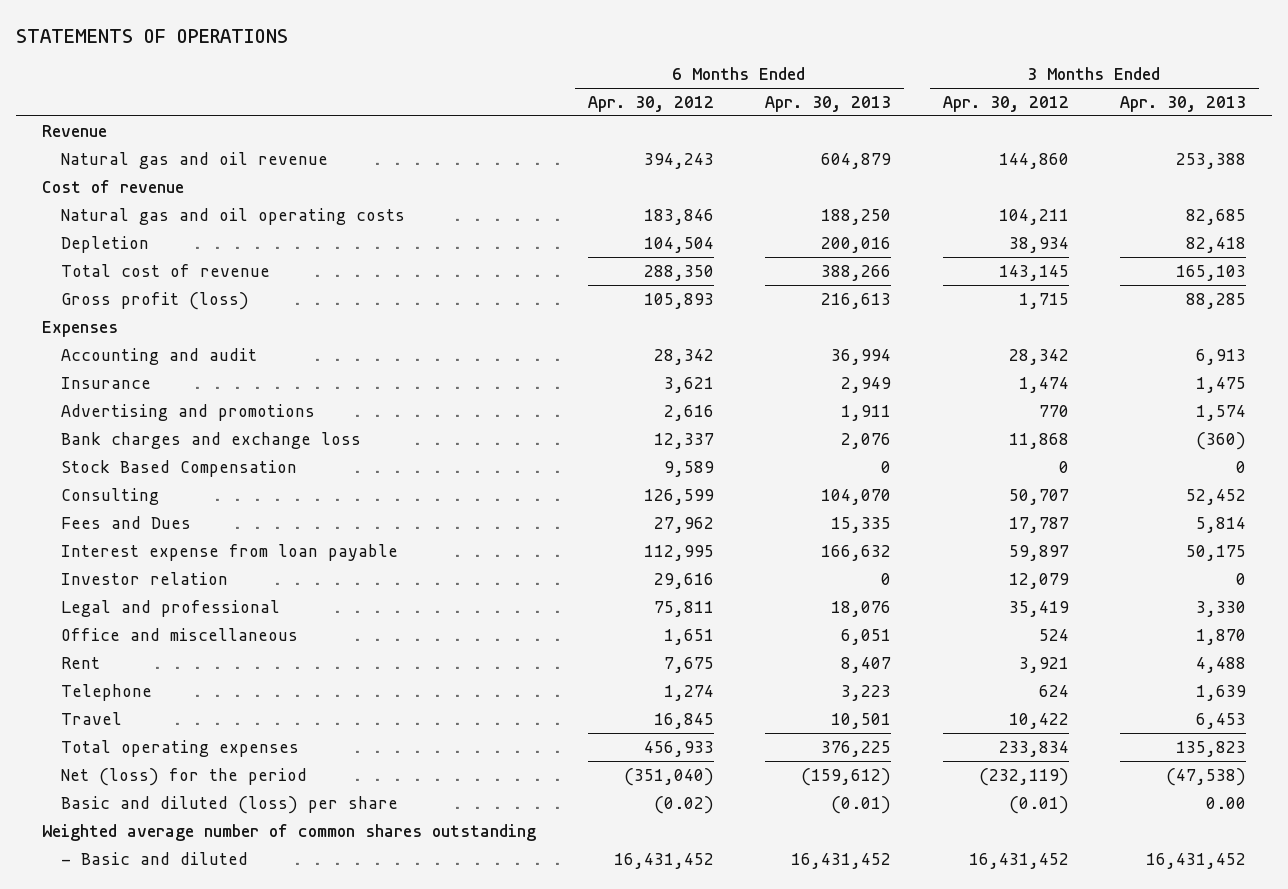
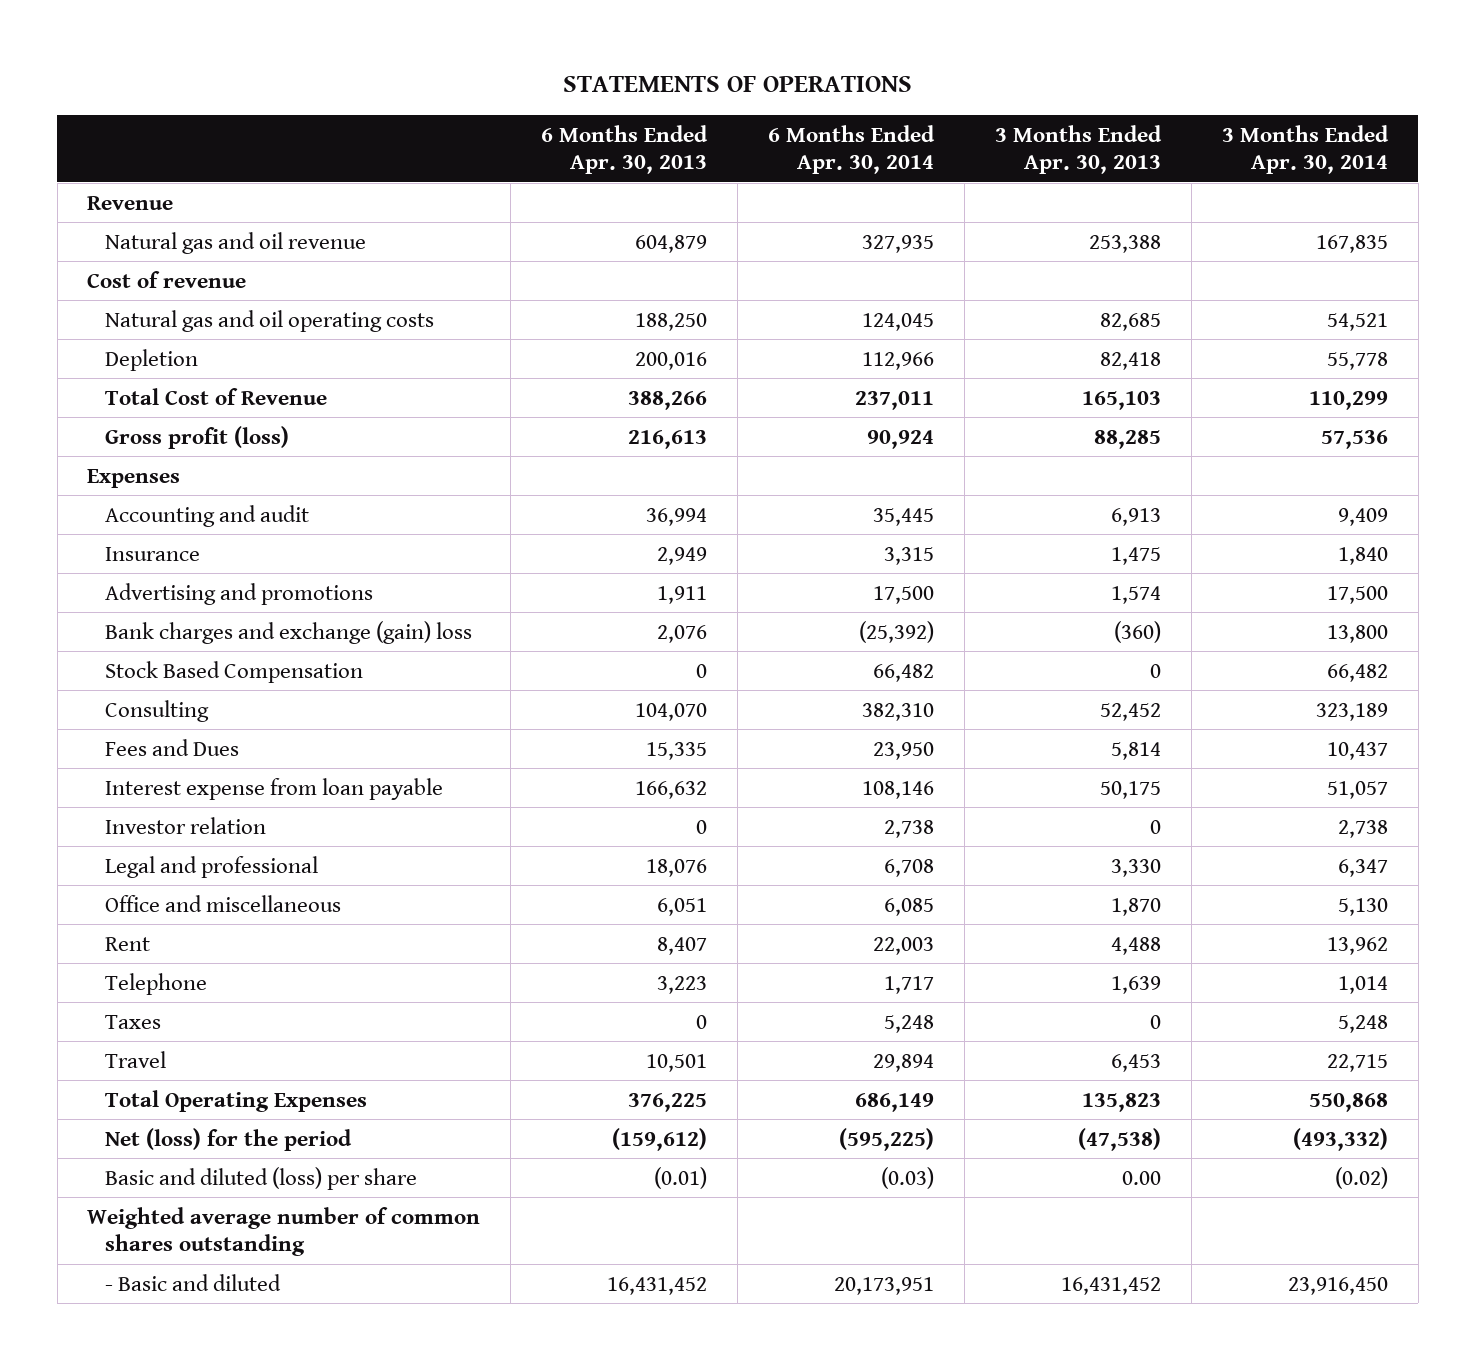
- | 6 Months Ended Apr. 30, 2012 | 6 Months Ended Apr. 30, 2013 | 3 Months Ended Apr. 30, 2012 | 3 Months Ended Apr. 30, 2013
+ | 6 Months Ended Apr. 30, 2013 | 6 Months Ended Apr. 30, 2014 | 3 Months Ended Apr. 30, 2013 | 3 Months Ended Apr. 30, 2014
- Total cost of revenue | 288,350 | 388,266 | 143,145 | 165,103
+ Total Cost of Revenue | 388,266 | 237,011 | 165,103 | 110,299
- Bank charges and exchange loss | 12,337 | 2,076 | 11,868 | (360)
+ Bank charges and exchange (gain) loss | 2,076 | (25,392) | (360) | 13,800
+ Taxes | 0 | 5,248 | 0 | 5,248
- Total operating expenses | 456,933 | 376,225 | 233,834 | 135,823
+ Total Operating Expenses | 376,225 | 686,149 | 135,823 | 550,868

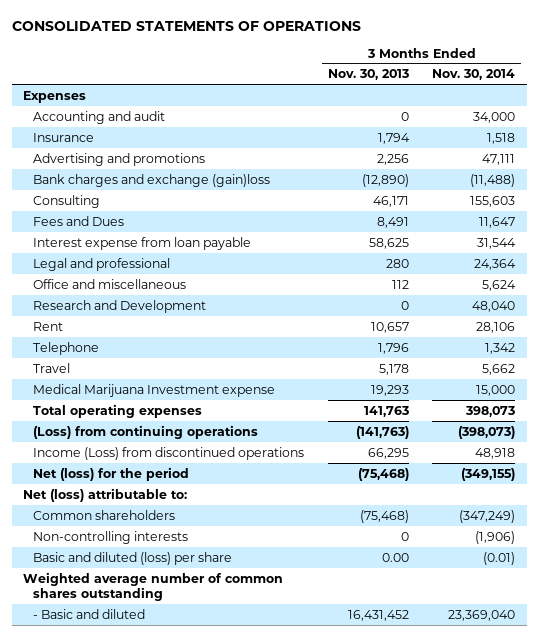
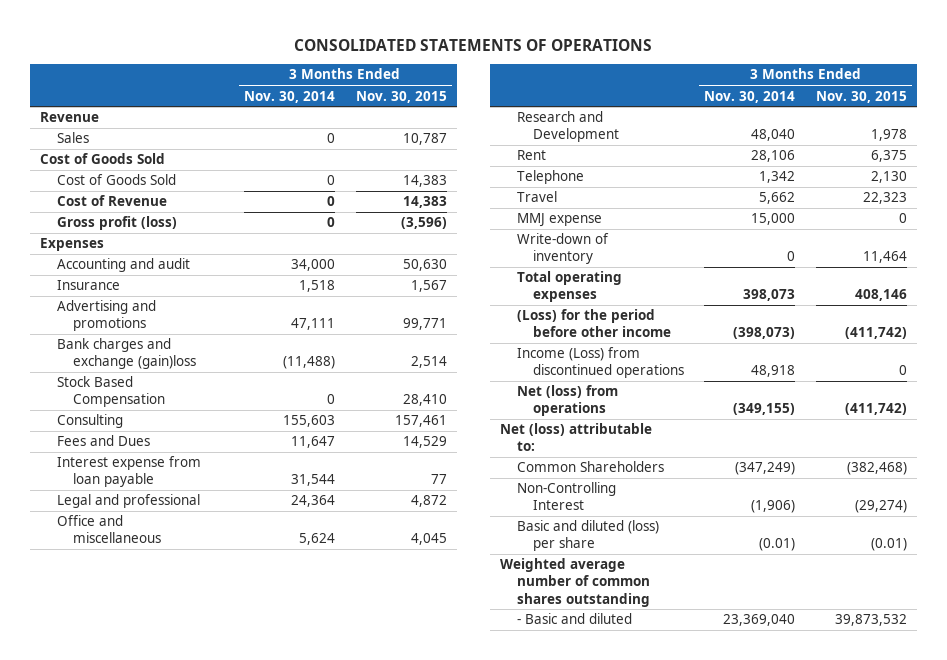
- | 3 Months Ended Nov. 30, 2013 | 3 Months Ended Nov. 30, 2014
+ | 3 Months Ended Nov. 30, 2014 | 3 Months Ended Nov. 30, 2015
+ Revenue
+ Sales | 0 | 10,787
+ Cost of Goods Sold
+ Cost of Goods Sold | 0 | 14,383
+ Cost of Revenue | 0 | 14,383
+ Gross profit (loss) | 0 | (3,596)
+ Stock Based Compensation | 0 | 28,410
- Medical Marijuana Investment expense | 19,293 | 15,000
+ MMJ expense | 15,000 | 0
+ Write-down of inventory | 0 | 11,464
- (Loss) from continuing operations | (141,763) | (398,073)
+ (Loss) for the period before other income | (398,073) | (411,742)
- Net (loss) for the period | (75,468) | (349,155)
+ Net (loss) from operations | (349,155) | (411,742)
- Common shareholders | (75,468) | (347,249)
- Non-controlling interests | 0 | (1,906)
+ Common Shareholders | (347,249) | (382,468)
+ Non-Controlling Interest | (1,906) | (29,274)

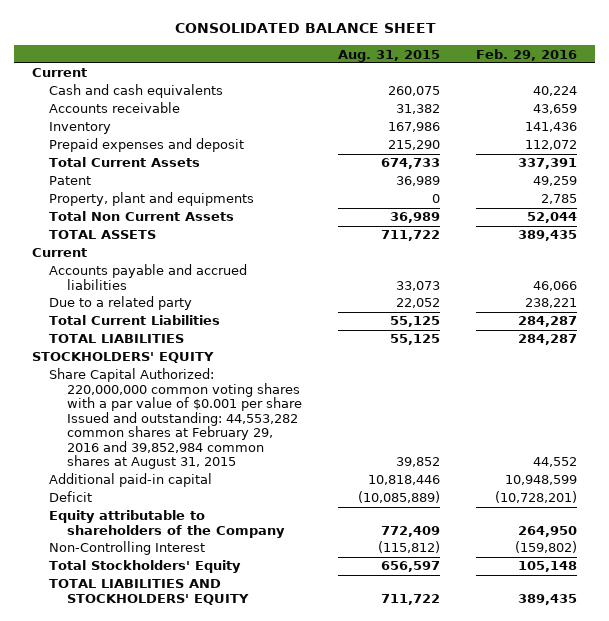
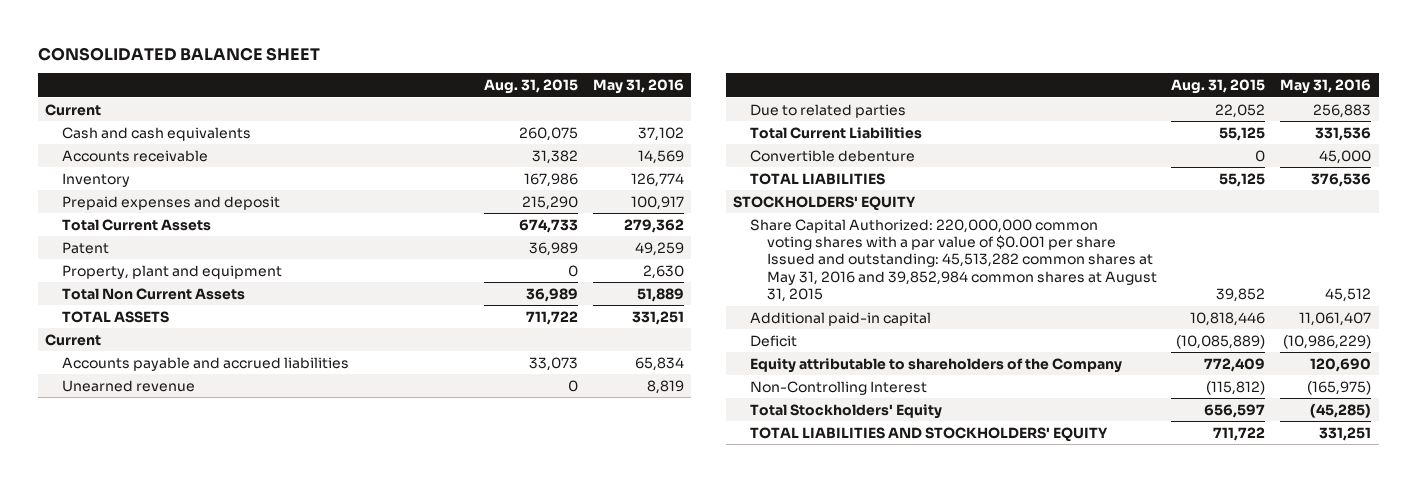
- | Aug. 31, 2015 | Feb. 29, 2016
+ | Aug. 31, 2015 | May 31, 2016
- Property, plant and equipments | 0 | 2,785
+ Property, plant and equipment | 0 | 2,630
- Due to a related party | 22,052 | 238,221
+ Unearned revenue | 0 | 8,819
+ Due to related parties | 22,052 | 256,883
+ Convertible debenture | 0 | 45,000
- Share Capital Authorized: 220,000,000 common voting shares with a par value of $0.001 per share Issued and outstanding: 44,553,282 common shares at February 29, 2016 and 39,852,984 common shares at August 31, 2015 | 39,852 | 44,552
+ Share Capital Authorized: 220,000,000 common voting shares with a par value of $0.001 per share Issued and outstanding: 45,513,282 common shares at May 31, 2016 and 39,852,984 common shares at August 31, 2015 | 39,852 | 45,512

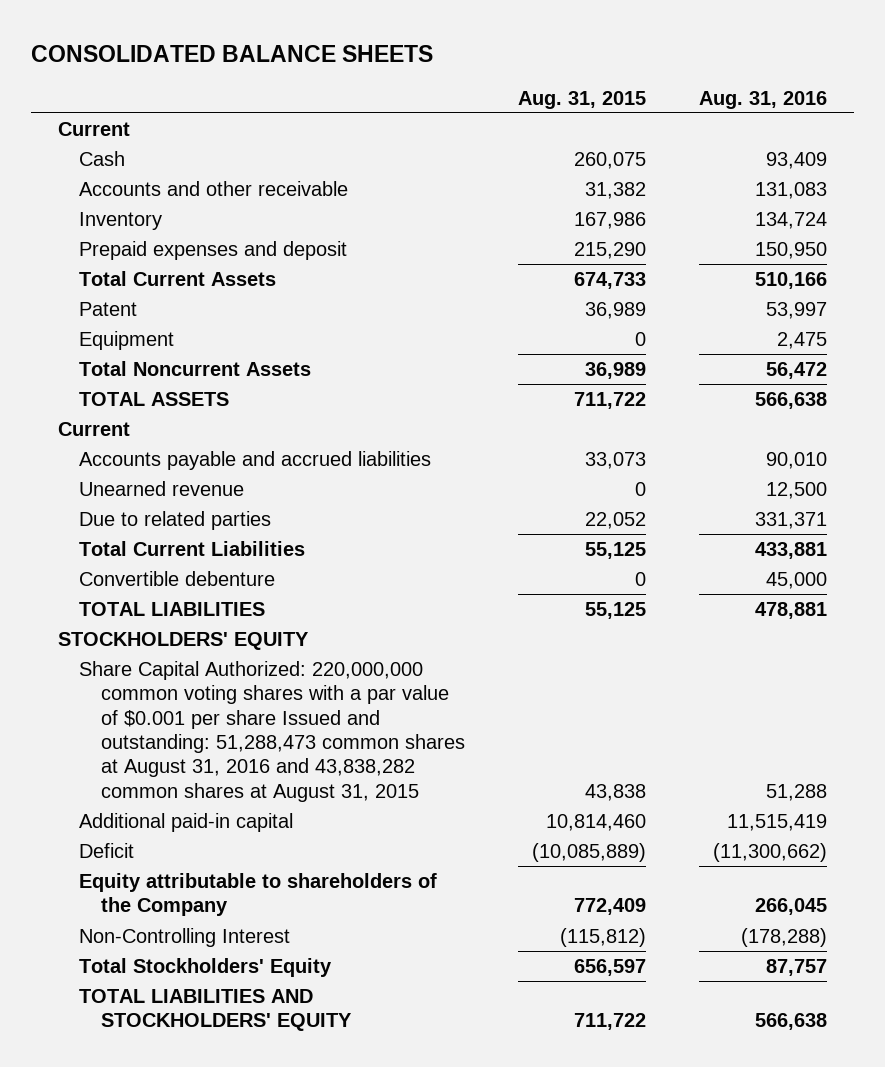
- CONSOLIDATED BALANCE SHEET
+ CONSOLIDATED BALANCE SHEETS
- | Aug. 31, 2015 | May 31, 2016
+ | Aug. 31, 2015 | Aug. 31, 2016
- Cash and cash equivalents | 260,075 | 37,102
- Accounts receivable | 31,382 | 14,569
+ Cash | 260,075 | 93,409
+ Accounts and other receivable | 31,382 | 131,083
- Property, plant and equipment | 0 | 2,630
- Total Non Current Assets | 36,989 | 51,889
+ Equipment | 0 | 2,475
+ Total Noncurrent Assets | 36,989 | 56,472
- Share Capital Authorized: 220,000,000 common voting shares with a par value of $0.001 per share Issued and outstanding: 45,513,282 common shares at May 31, 2016 and 39,852,984 common shares at August 31, 2015 | 39,852 | 45,512
- Additional paid-in capital | 10,818,446 | 11,061,407
+ Share Capital Authorized: 220,000,000 common voting shares with a par value of $0.001 per share Issued and outstanding: 51,288,473 common shares at August 31, 2016 and 43,838,282 common shares at August 31, 2015 | 43,838 | 51,288
+ Additional paid-in capital | 10,814,460 | 11,515,419

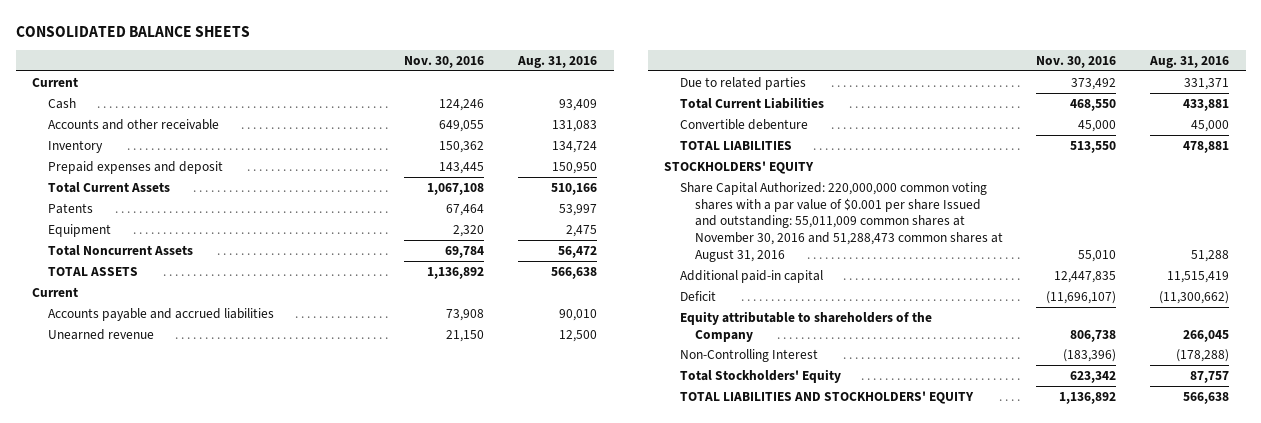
- | Aug. 31, 2015 | Aug. 31, 2016
+ | Nov. 30, 2016 | Aug. 31, 2016
- Patent | 36,989 | 53,997
+ Patents | 67,464 | 53,997
- Share Capital Authorized: 220,000,000 common voting shares with a par value of $0.001 per share Issued and outstanding: 51,288,473 common shares at August 31, 2016 and 43,838,282 common shares at August 31, 2015 | 43,838 | 51,288
+ Share Capital Authorized: 220,000,000 common voting shares with a par value of $0.001 per share Issued and outstanding: 55,011,009 common shares at November 30, 2016 and 51,288,473 common shares at August 31, 2016 | 55,010 | 51,288

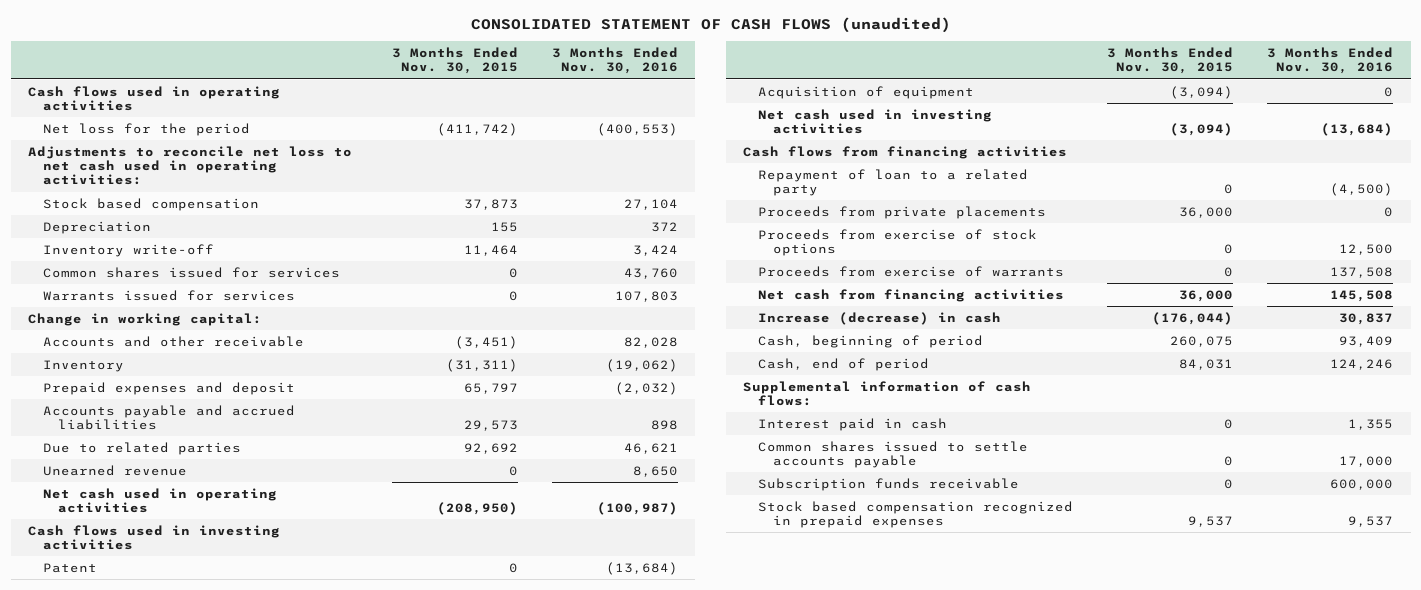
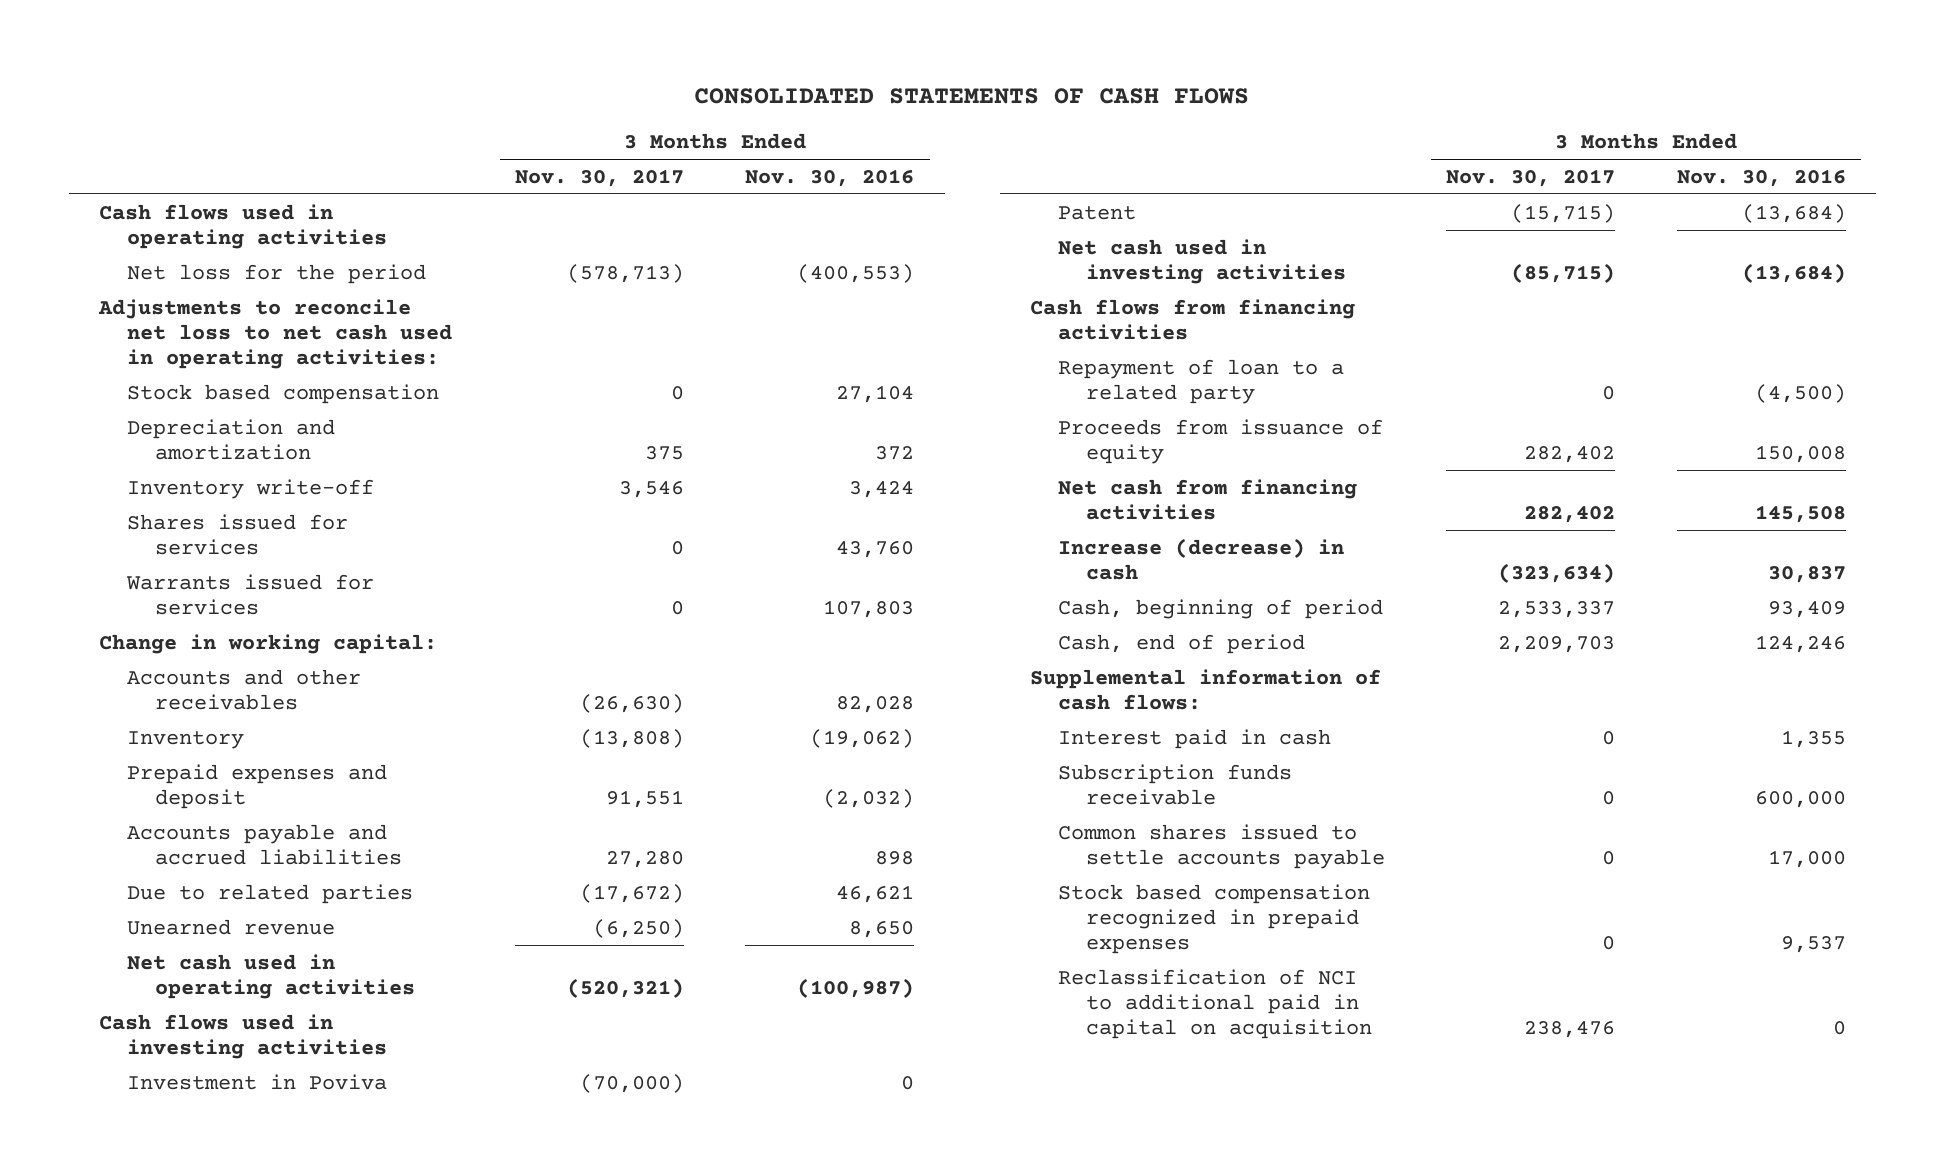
- CONSOLIDATED STATEMENT OF CASH FLOWS (unaudited)
+ CONSOLIDATED STATEMENTS OF CASH FLOWS
- | 3 Months Ended Nov. 30, 2015 | 3 Months Ended Nov. 30, 2016
+ | 3 Months Ended Nov. 30, 2017 | 3 Months Ended Nov. 30, 2016
- Depreciation | 155 | 372
+ Depreciation and amortization | 375 | 372
- Common shares issued for services | 0 | 43,760
+ Shares issued for services | 0 | 43,760
- Accounts and other receivable | (3,451) | 82,028
+ Accounts and other receivables | (26,630) | 82,028
+ Investment in Poviva | (70,000) | 0
- Acquisition of equipment | (3,094) | 0
- Proceeds from private placements | 36,000 | 0
- Proceeds from exercise of stock options | 0 | 12,500
- Proceeds from exercise of warrants | 0 | 137,508
+ Proceeds from issuance of equity | 282,402 | 150,008
moved down: Common shares issued to settle accounts payable | 0 | 17,000
+ Reclassification of NCI to additional paid in capital on acquisition | 238,476 | 0

